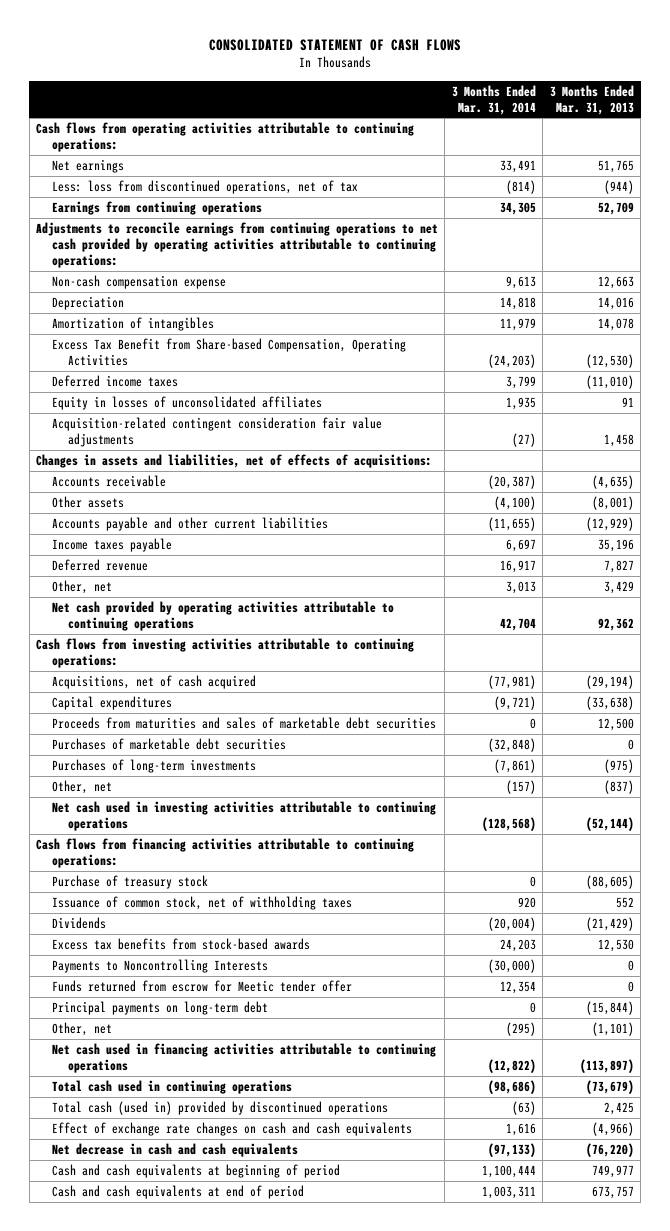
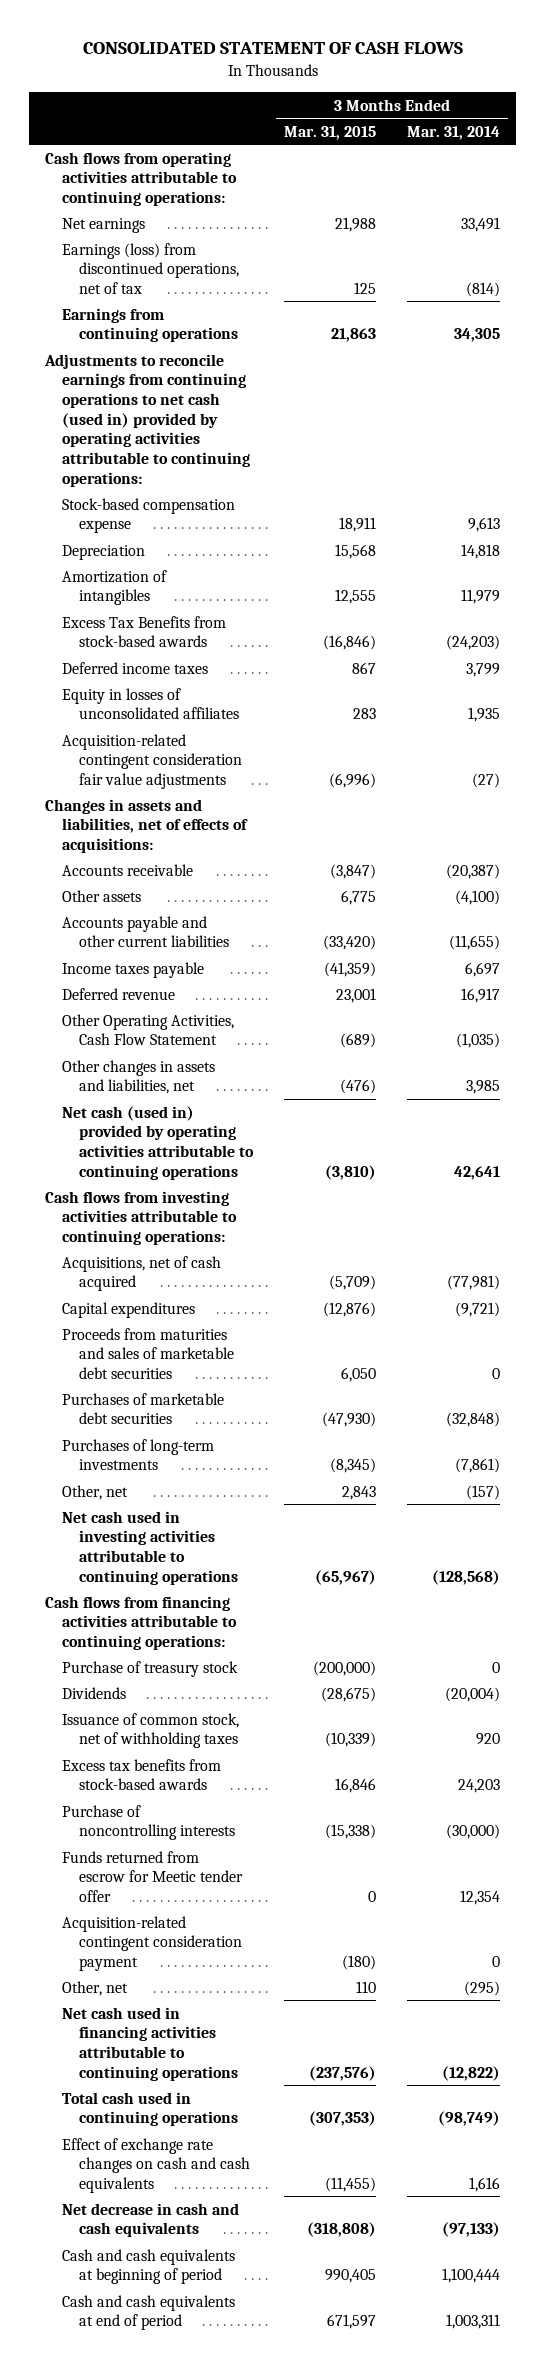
- | 3 Months Ended Mar. 31, 2014 | 3 Months Ended Mar. 31, 2013
+ | 3 Months Ended Mar. 31, 2015 | 3 Months Ended Mar. 31, 2014
- Less: loss from discontinued operations, net of tax | (814) | (944)
+ Earnings (loss) from discontinued operations, net of tax | 125 | (814)
- Adjustments to reconcile earnings from continuing operations to net cash provided by operating activities attributable to continuing operations:
- Non-cash compensation expense | 9,613 | 12,663
+ Adjustments to reconcile earnings from continuing operations to net cash (used in) provided by operating activities attributable to continuing operations:
+ Stock-based compensation expense | 18,911 | 9,613
- Excess Tax Benefit from Share-based Compensation, Operating Activities | (24,203) | (12,530)
+ Excess Tax Benefits from stock-based awards | (16,846) | (24,203)
- Other, net | 3,013 | 3,429
- Net cash provided by operating activities attributable to continuing operations | 42,704 | 92,362
+ Other Operating Activities, Cash Flow Statement | (689) | (1,035)
+ Other changes in assets and liabilities, net | (476) | 3,985
+ Net cash (used in) provided by operating activities attributable to continuing operations | (3,810) | 42,641
moved down: Issuance of common stock, net of withholding taxes | (10,339) | 920
- Payments to Noncontrolling Interests | (30,000) | 0
+ Purchase of noncontrolling interests | (15,338) | (30,000)
- Principal payments on long-term debt | 0 | (15,844)
+ Acquisition-related contingent consideration payment | (180) | 0
- Total cash used in continuing operations | (98,686) | (73,679)
- Total cash (used in) provided by discontinued operations | (63) | 2,425
+ Total cash used in continuing operations | (307,353) | (98,749)

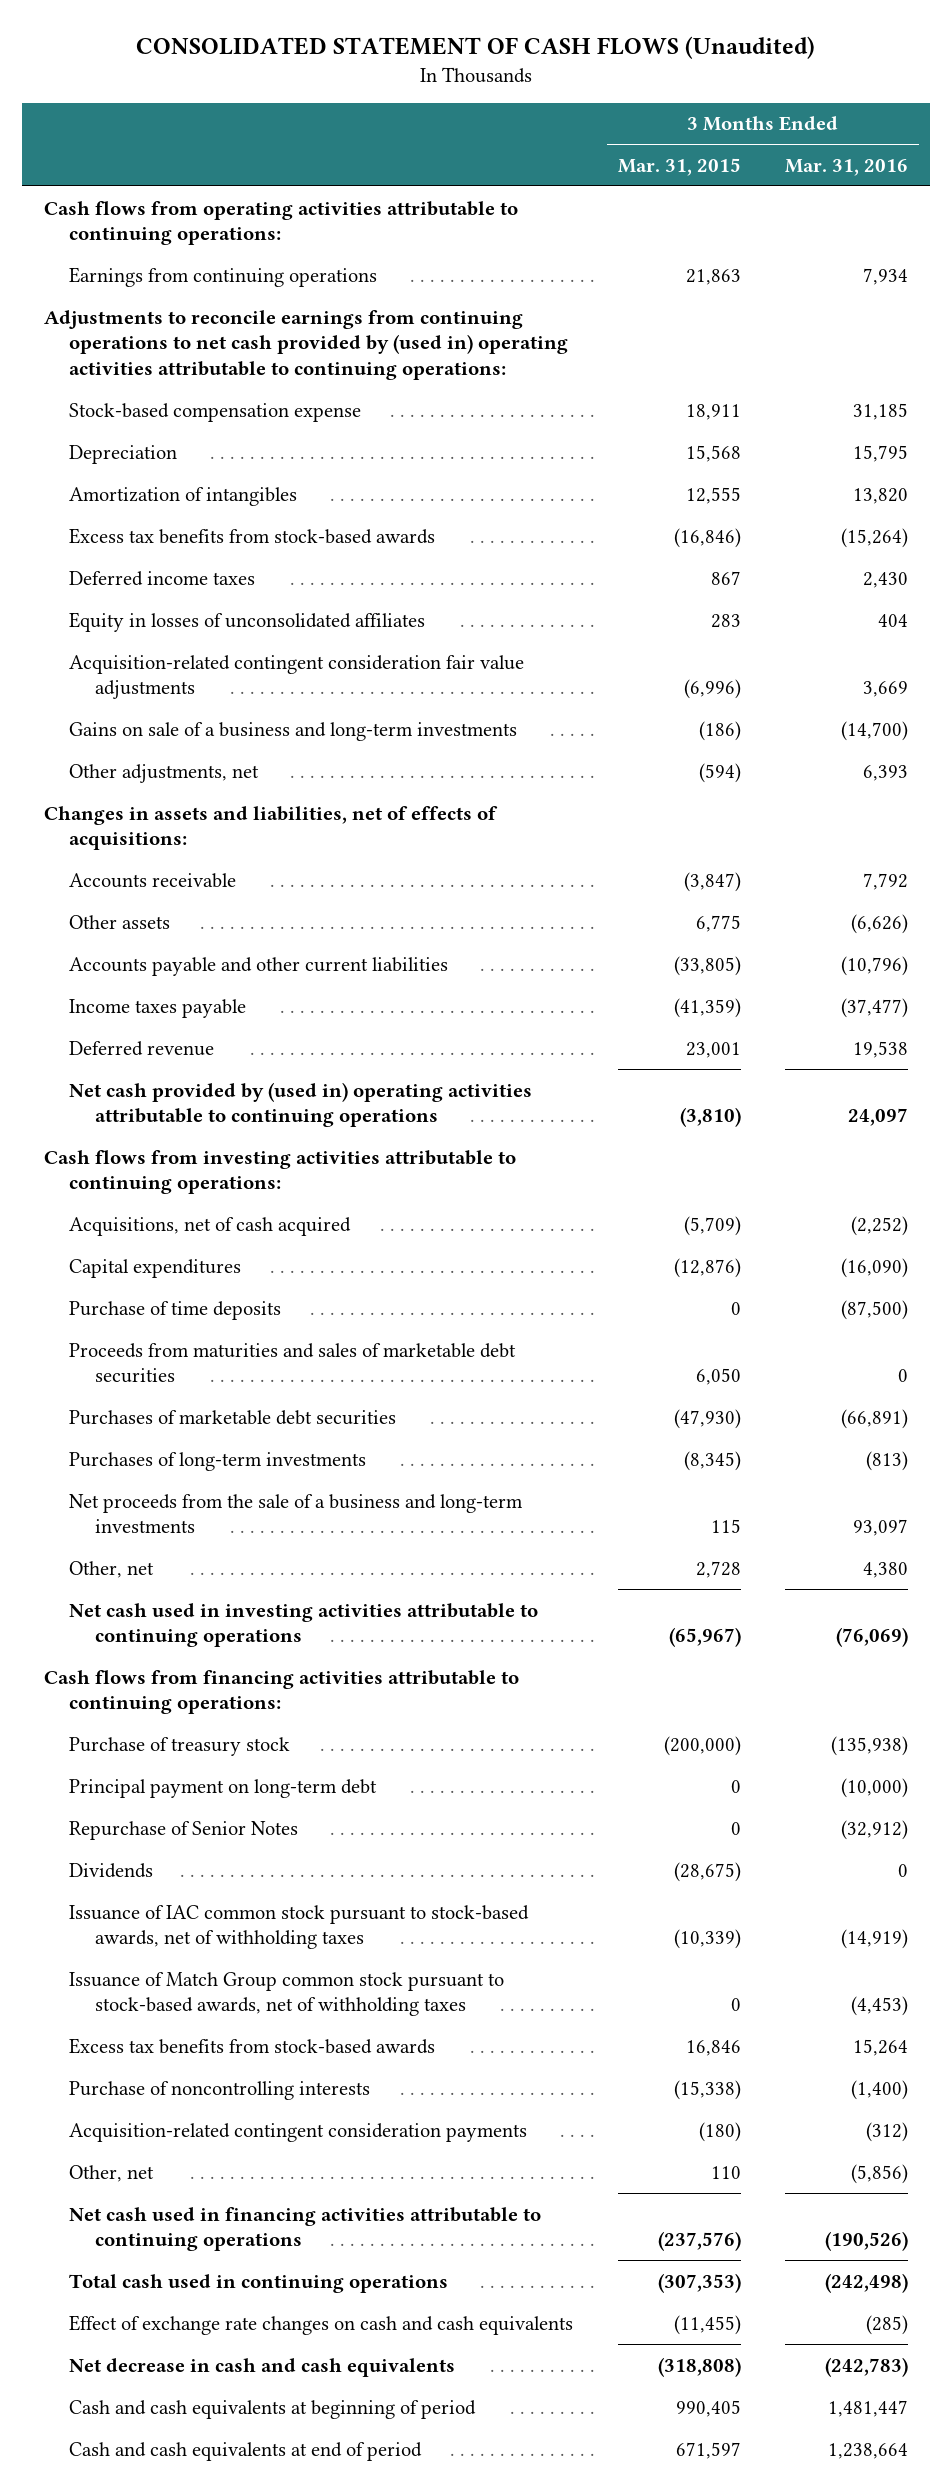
- CONSOLIDATED STATEMENT OF CASH FLOWS
+ CONSOLIDATED STATEMENT OF CASH FLOWS (Unaudited)
- | 3 Months Ended Mar. 31, 2015 | 3 Months Ended Mar. 31, 2014
+ | 3 Months Ended Mar. 31, 2015 | 3 Months Ended Mar. 31, 2016
- Net earnings | 21,988 | 33,491
- Earnings (loss) from discontinued operations, net of tax | 125 | (814)
- Adjustments to reconcile earnings from continuing operations to net cash (used in) provided by operating activities attributable to continuing operations:
+ Adjustments to reconcile earnings from continuing operations to net cash provided by (used in) operating activities attributable to continuing operations:
- Excess Tax Benefits from stock-based awards | (16,846) | (24,203)
+ Excess tax benefits from stock-based awards | (16,846) | (15,264)
+ Gains on sale of a business and long-term investments | (186) | (14,700)
+ Other adjustments, net | (594) | 6,393
- Accounts payable and other current liabilities | (33,420) | (11,655)
+ Accounts payable and other current liabilities | (33,805) | (10,796)
- Other Operating Activities, Cash Flow Statement | (689) | (1,035)
- Other changes in assets and liabilities, net | (476) | 3,985
- Net cash (used in) provided by operating activities attributable to continuing operations | (3,810) | 42,641
+ Net cash provided by (used in) operating activities attributable to continuing operations | (3,810) | 24,097
+ Purchase of time deposits | 0 | (87,500)
- Other, net | 2,843 | (157)
+ Net proceeds from the sale of a business and long-term investments | 115 | 93,097
+ Other, net | 2,728 | 4,380
+ Principal payment on long-term debt | 0 | (10,000)
+ Repurchase of Senior Notes | 0 | (32,912)
- Issuance of common stock, net of withholding taxes | (10,339) | 920
+ Issuance of IAC common stock pursuant to stock-based awards, net of withholding taxes | (10,339) | (14,919)
+ Issuance of Match Group common stock pursuant to stock-based awards, net of withholding taxes | 0 | (4,453)
- Funds returned from escrow for Meetic tender offer | 0 | 12,354
- Acquisition-related contingent consideration payment | (180) | 0
+ Acquisition-related contingent consideration payments | (180) | (312)

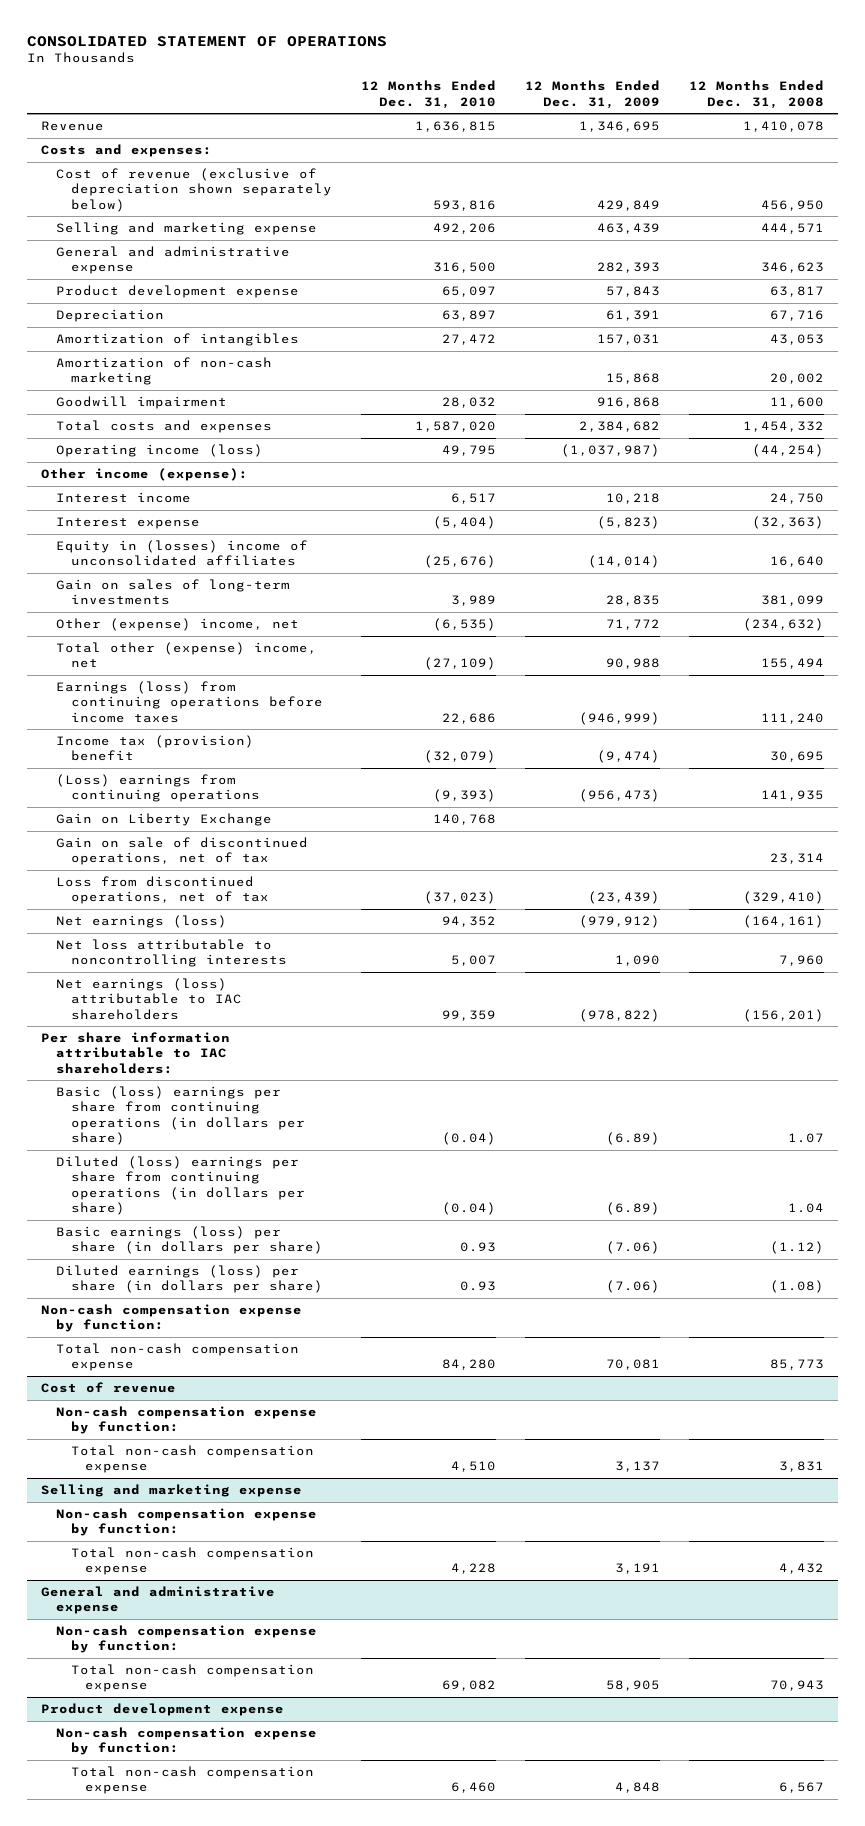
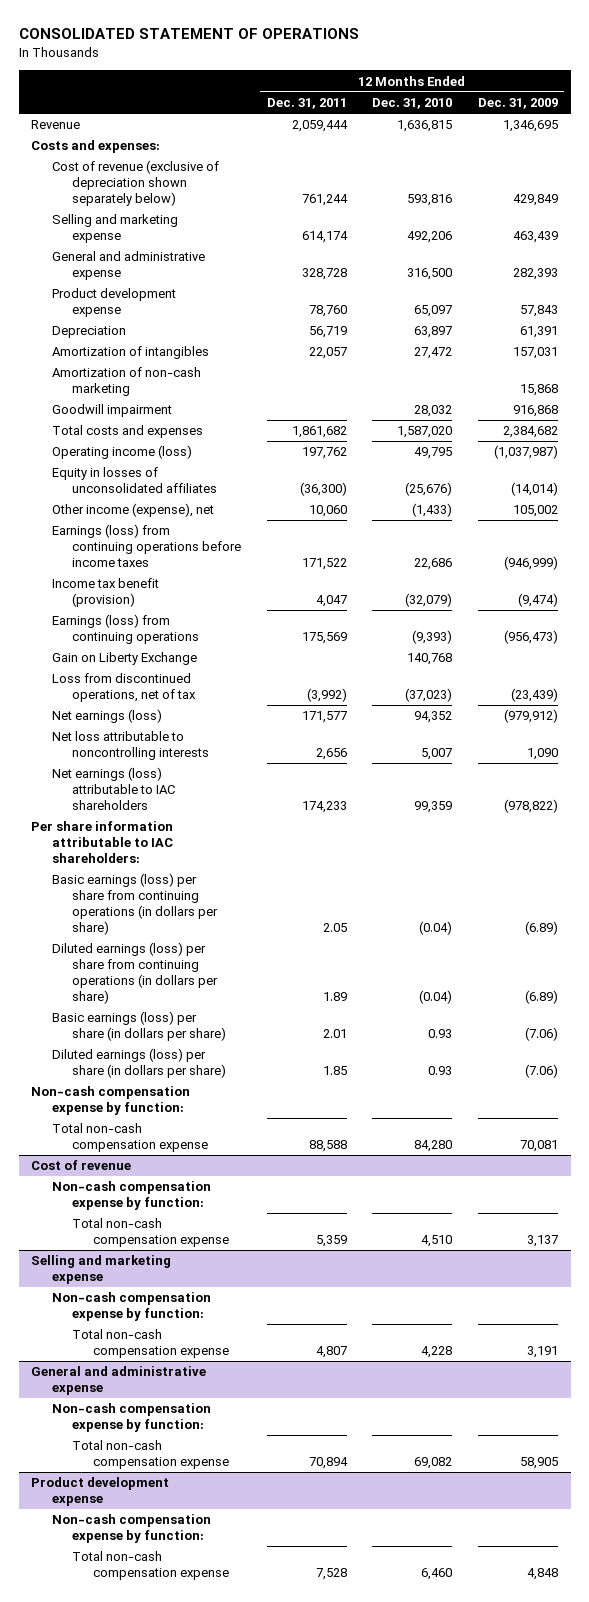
- | 12 Months Ended Dec. 31, 2010 | 12 Months Ended Dec. 31, 2009 | 12 Months Ended Dec. 31, 2008
+ | 12 Months Ended Dec. 31, 2011 | 12 Months Ended Dec. 31, 2010 | 12 Months Ended Dec. 31, 2009
- Other income (expense):
- Interest income | 6,517 | 10,218 | 24,750
- Interest expense | (5,404) | (5,823) | (32,363)
- Equity in (losses) income of unconsolidated affiliates | (25,676) | (14,014) | 16,640
- Gain on sales of long-term investments | 3,989 | 28,835 | 381,099
- Other (expense) income, net | (6,535) | 71,772 | (234,632)
- Total other (expense) income, net | (27,109) | 90,988 | 155,494
+ Equity in losses of unconsolidated affiliates | (36,300) | (25,676) | (14,014)
+ Other income (expense), net | 10,060 | (1,433) | 105,002
- Income tax (provision) benefit | (32,079) | (9,474) | 30,695
- (Loss) earnings from continuing operations | (9,393) | (956,473) | 141,935
+ Income tax benefit (provision) | 4,047 | (32,079) | (9,474)
+ Earnings (loss) from continuing operations | 175,569 | (9,393) | (956,473)
- Gain on sale of discontinued operations, net of tax | | | 23,314
- Basic (loss) earnings per share from continuing operations (in dollars per share) | (0.04) | (6.89) | 1.07
- Diluted (loss) earnings per share from continuing operations (in dollars per share) | (0.04) | (6.89) | 1.04
+ Basic earnings (loss) per share from continuing operations (in dollars per share) | 2.05 | (0.04) | (6.89)
+ Diluted earnings (loss) per share from continuing operations (in dollars per share) | 1.89 | (0.04) | (6.89)

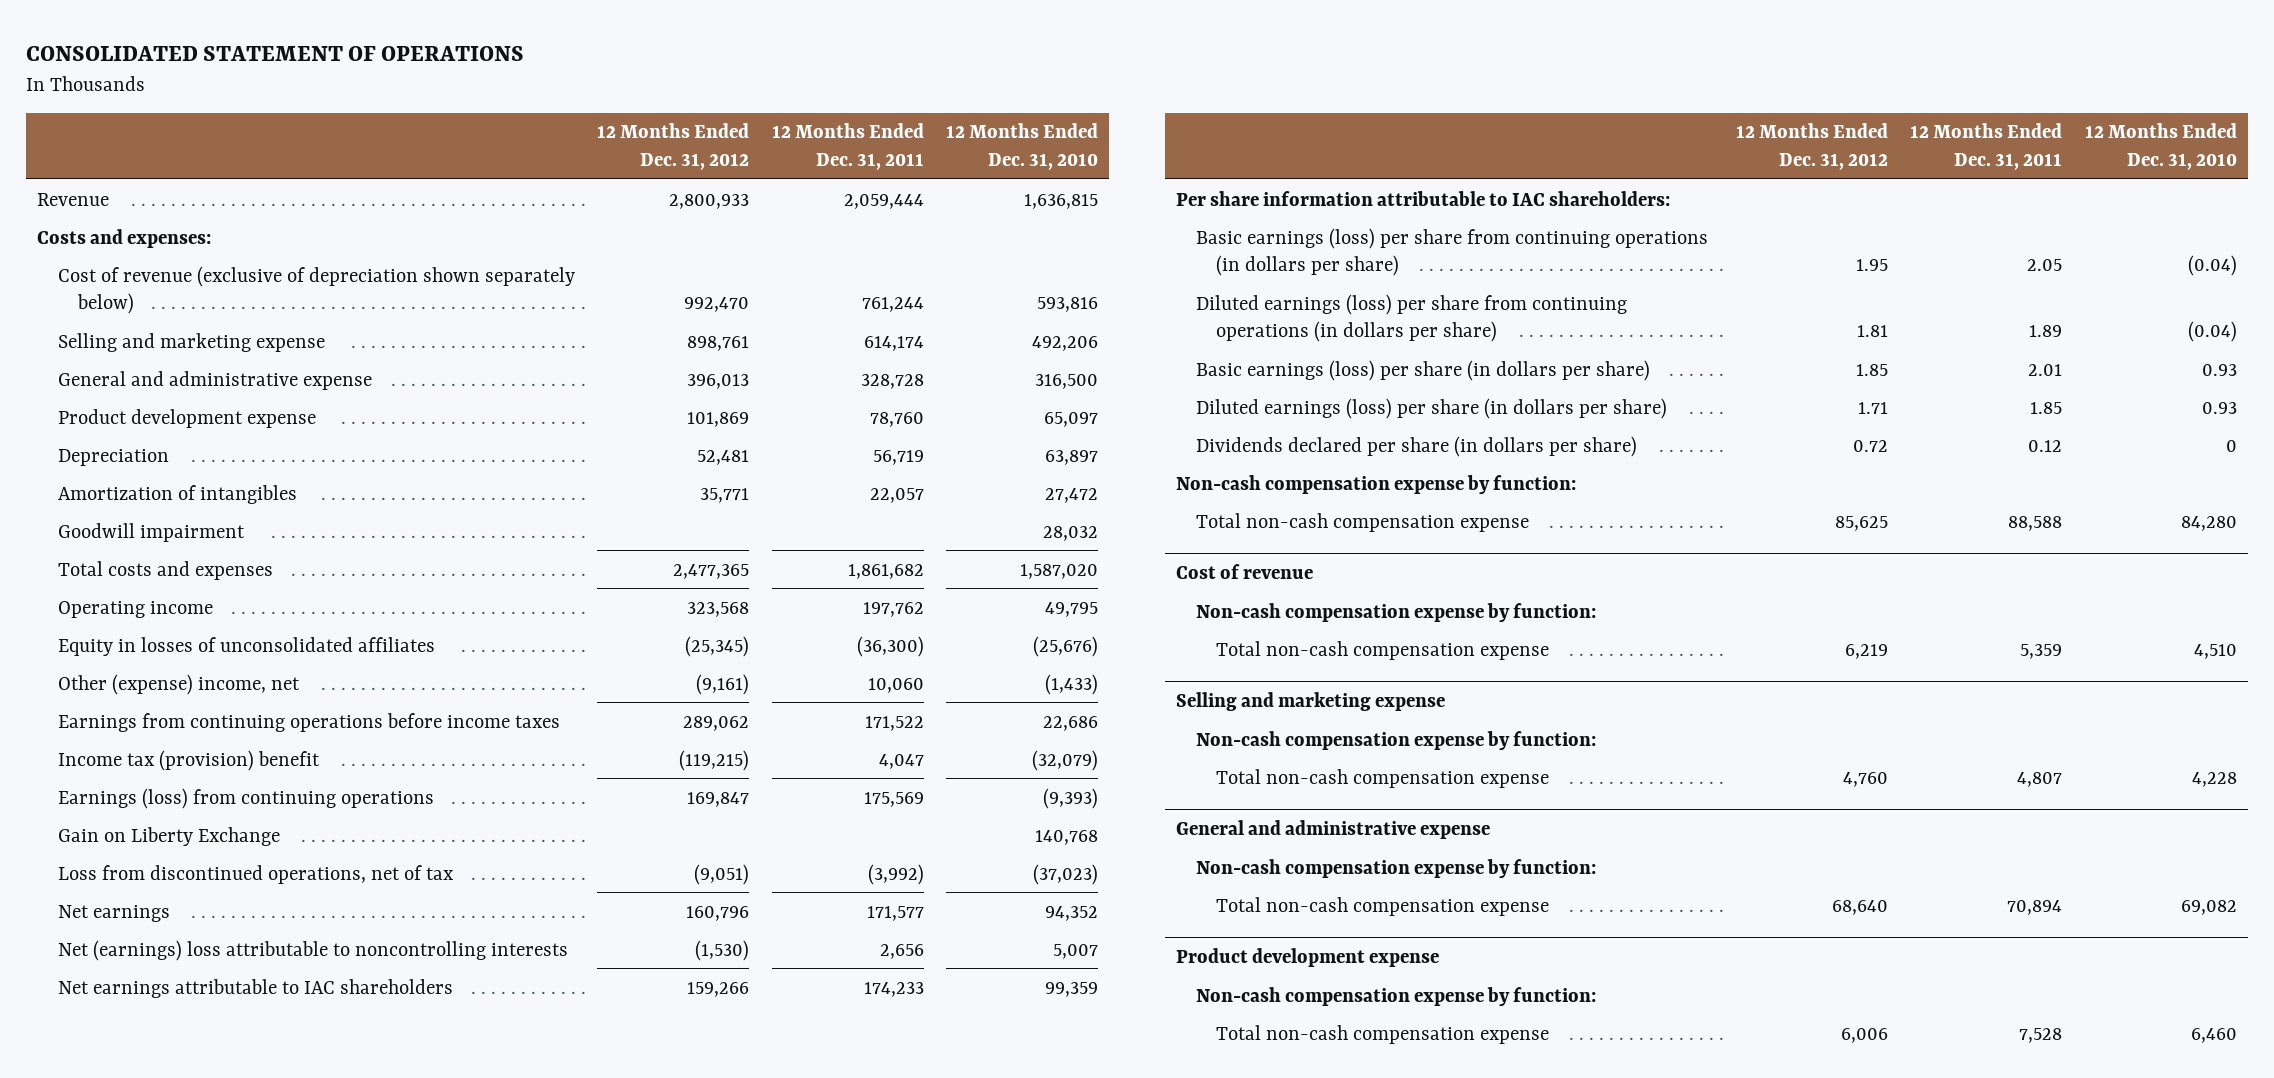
- | 12 Months Ended Dec. 31, 2011 | 12 Months Ended Dec. 31, 2010 | 12 Months Ended Dec. 31, 2009
+ | 12 Months Ended Dec. 31, 2012 | 12 Months Ended Dec. 31, 2011 | 12 Months Ended Dec. 31, 2010
- Amortization of non-cash marketing | | | 15,868
- Operating income (loss) | 197,762 | 49,795 | (1,037,987)
+ Operating income | 323,568 | 197,762 | 49,795
- Other income (expense), net | 10,060 | (1,433) | 105,002
- Earnings (loss) from continuing operations before income taxes | 171,522 | 22,686 | (946,999)
- Income tax benefit (provision) | 4,047 | (32,079) | (9,474)
+ Other (expense) income, net | (9,161) | 10,060 | (1,433)
+ Earnings from continuing operations before income taxes | 289,062 | 171,522 | 22,686
+ Income tax (provision) benefit | (119,215) | 4,047 | (32,079)
- Net earnings (loss) | 171,577 | 94,352 | (979,912)
- Net loss attributable to noncontrolling interests | 2,656 | 5,007 | 1,090
- Net earnings (loss) attributable to IAC shareholders | 174,233 | 99,359 | (978,822)
+ Net earnings | 160,796 | 171,577 | 94,352
+ Net (earnings) loss attributable to noncontrolling interests | (1,530) | 2,656 | 5,007
+ Net earnings attributable to IAC shareholders | 159,266 | 174,233 | 99,359
+ Dividends declared per share (in dollars per share) | 0.72 | 0.12 | 0

